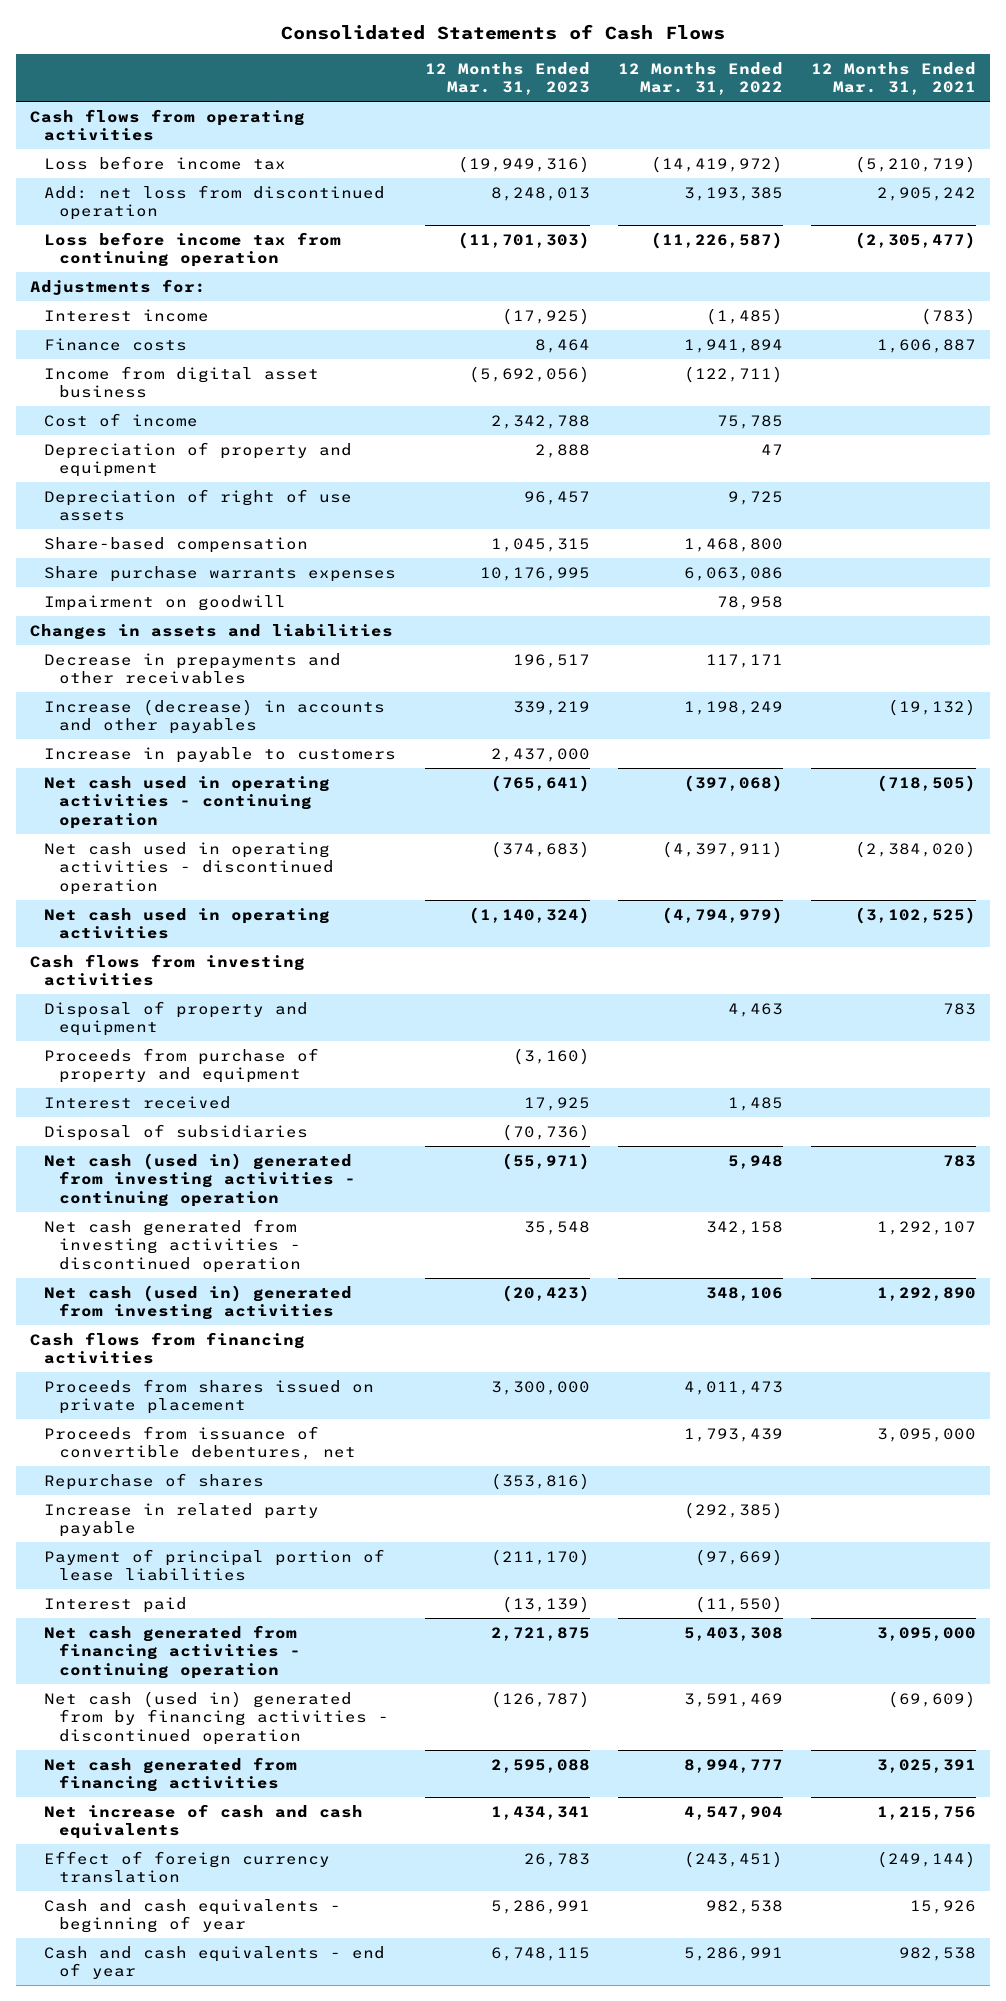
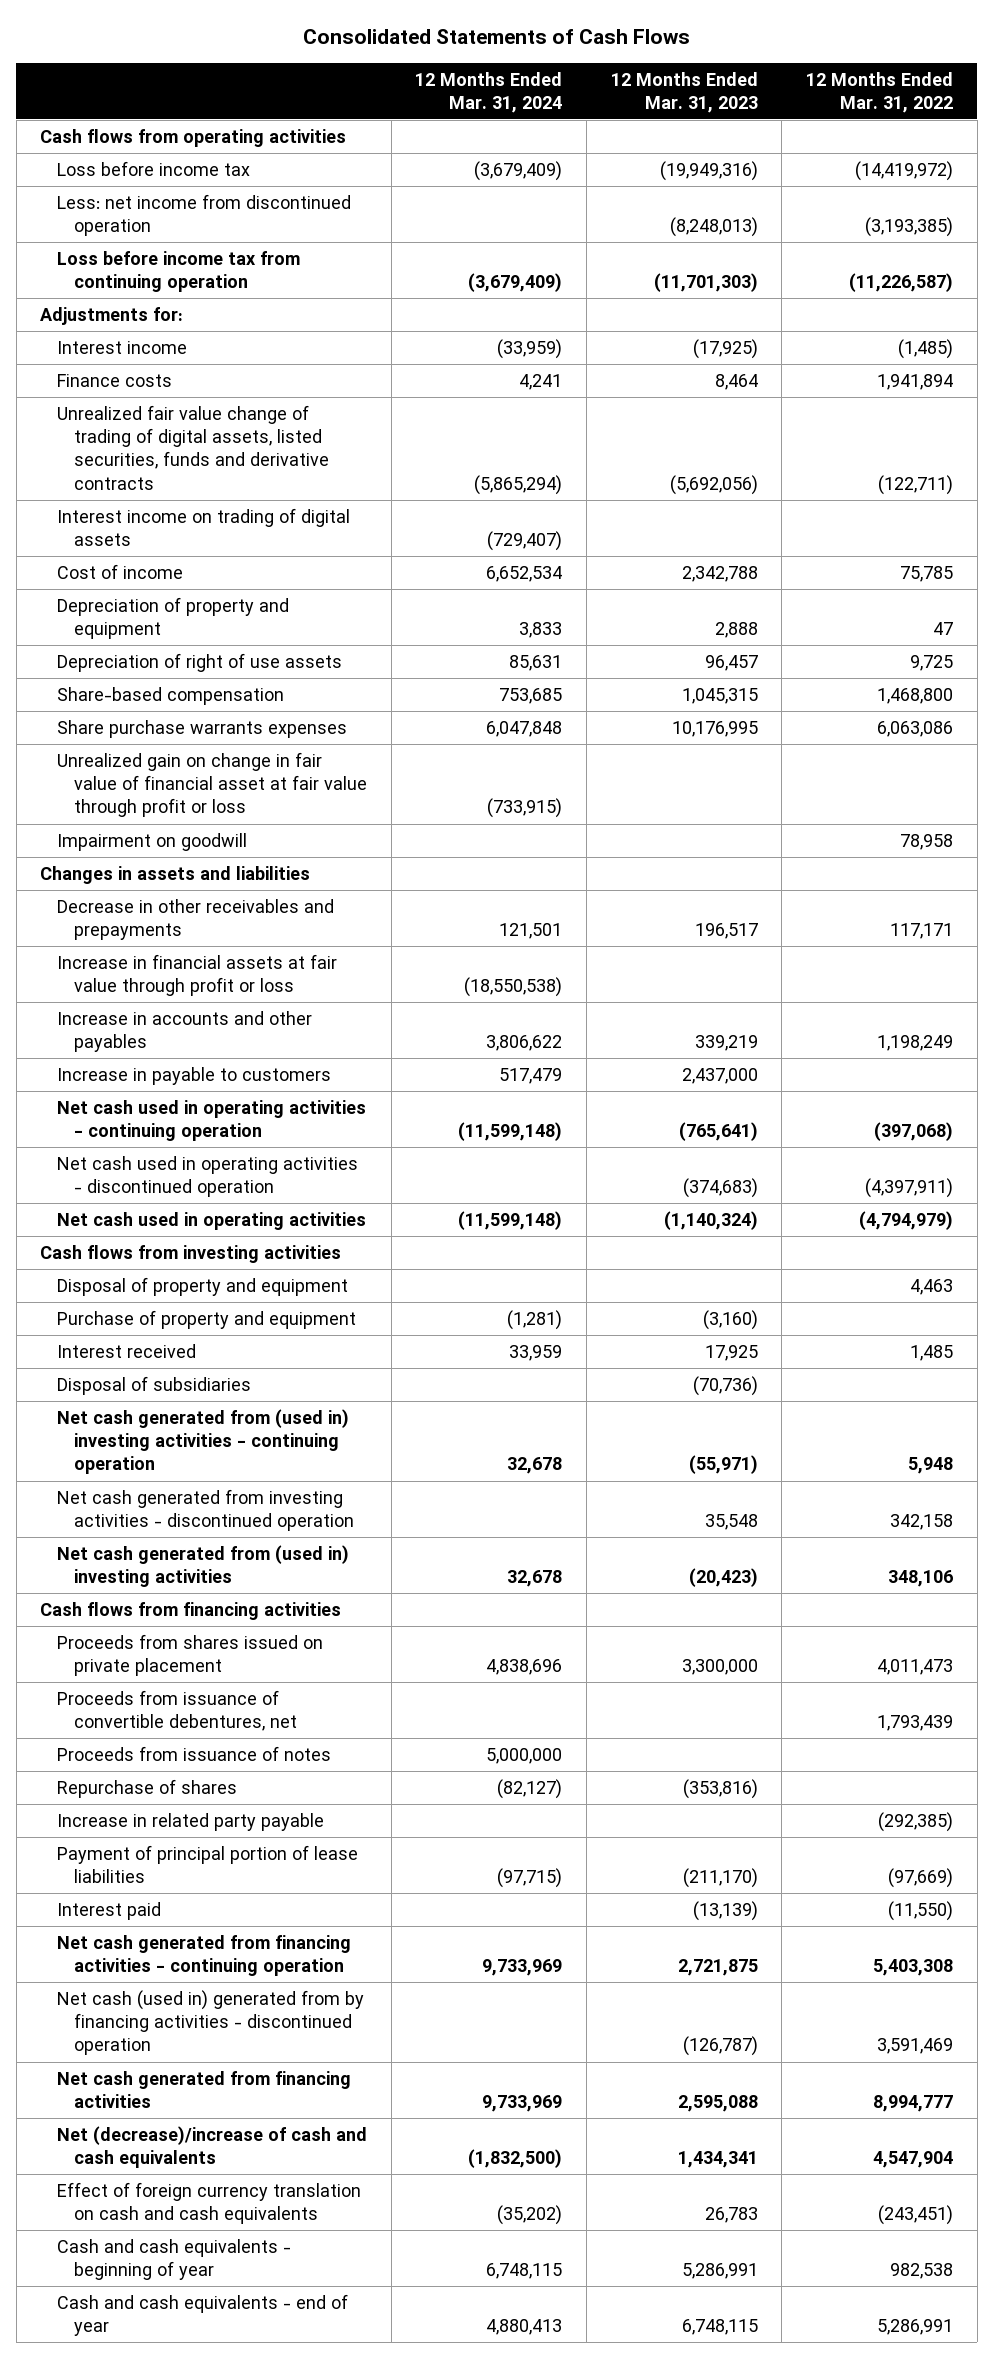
- | 12 Months Ended Mar. 31, 2023 | 12 Months Ended Mar. 31, 2022 | 12 Months Ended Mar. 31, 2021
+ | 12 Months Ended Mar. 31, 2024 | 12 Months Ended Mar. 31, 2023 | 12 Months Ended Mar. 31, 2022
- Add: net loss from discontinued operation | 8,248,013 | 3,193,385 | 2,905,242
+ Less: net income from discontinued operation | | (8,248,013) | (3,193,385)
- Income from digital asset business | (5,692,056) | (122,711) |
+ Unrealized fair value change of trading of digital assets, listed securities, funds and derivative contracts | (5,865,294) | (5,692,056) | (122,711)
+ Interest income on trading of digital assets | (729,407) | |
+ Unrealized gain on change in fair value of financial asset at fair value through profit or loss | (733,915) | |
- Decrease in prepayments and other receivables | 196,517 | 117,171 |
- Increase (decrease) in accounts and other payables | 339,219 | 1,198,249 | (19,132)
+ Decrease in other receivables and prepayments | 121,501 | 196,517 | 117,171
+ Increase in financial assets at fair value through profit or loss | (18,550,538) | |
+ Increase in accounts and other payables | 3,806,622 | 339,219 | 1,198,249
- Proceeds from purchase of property and equipment | (3,160) | |
+ Purchase of property and equipment | (1,281) | (3,160) |
- Net cash (used in) generated from investing activities - continuing operation | (55,971) | 5,948 | 783
+ Net cash generated from (used in) investing activities - continuing operation | 32,678 | (55,971) | 5,948
- Net cash (used in) generated from investing activities | (20,423) | 348,106 | 1,292,890
+ Net cash generated from (used in) investing activities | 32,678 | (20,423) | 348,106
+ Proceeds from issuance of notes | 5,000,000 | |
- Net increase of cash and cash equivalents | 1,434,341 | 4,547,904 | 1,215,756
- Effect of foreign currency translation | 26,783 | (243,451) | (249,144)
+ Net (decrease)/increase of cash and cash equivalents | (1,832,500) | 1,434,341 | 4,547,904
+ Effect of foreign currency translation on cash and cash equivalents | (35,202) | 26,783 | (243,451)

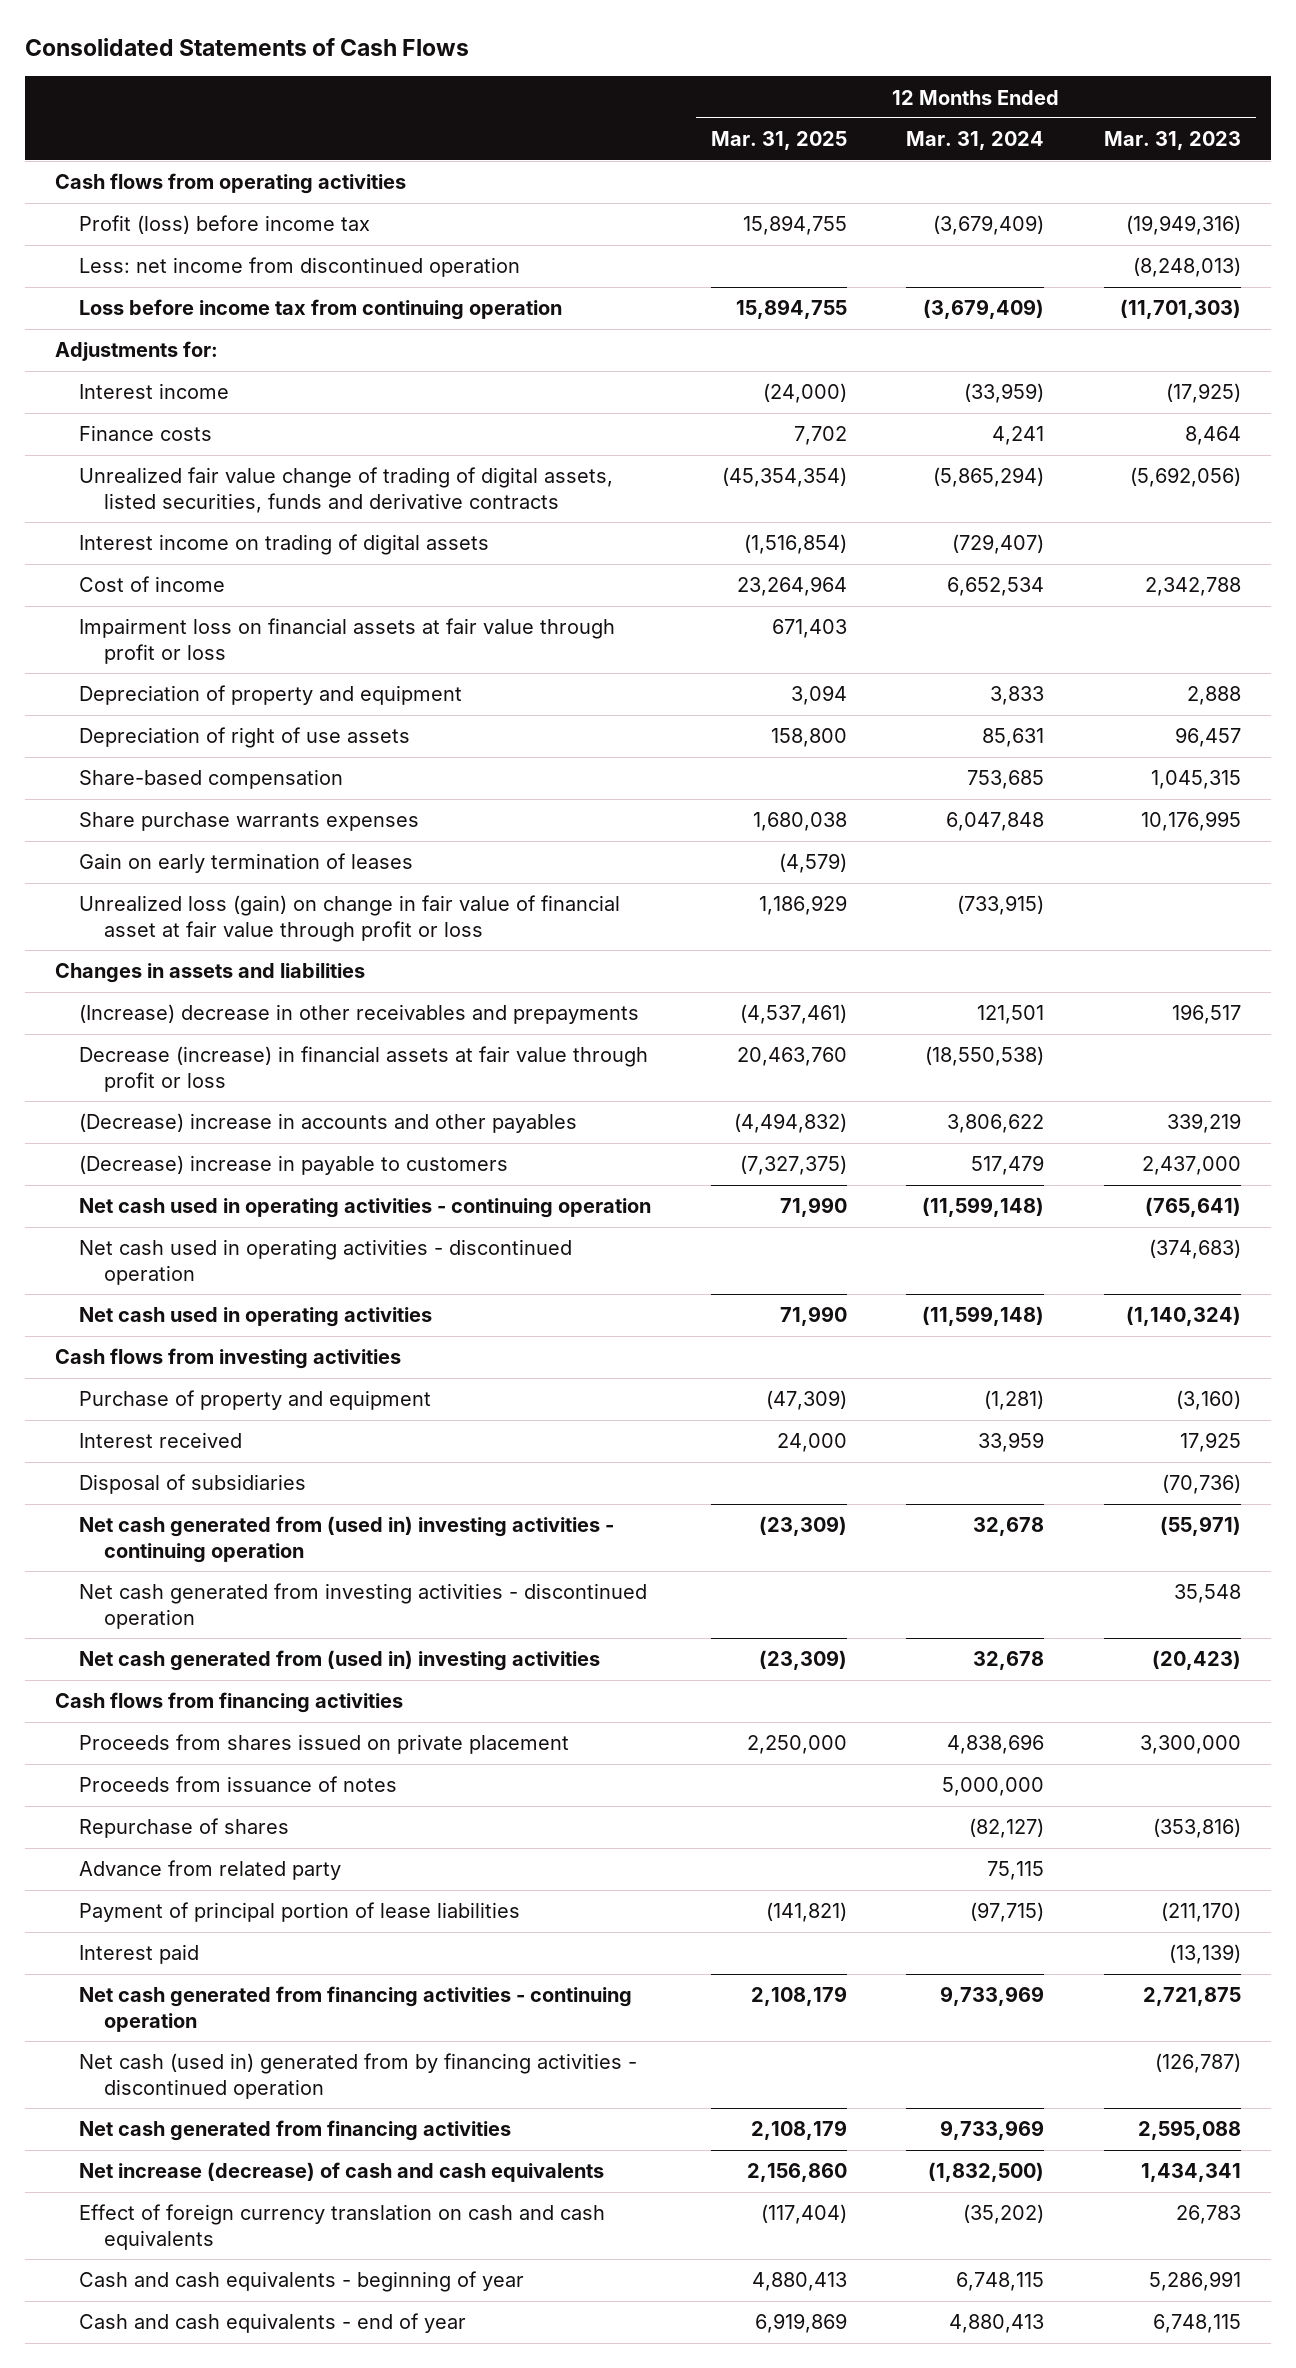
- | 12 Months Ended Mar. 31, 2024 | 12 Months Ended Mar. 31, 2023 | 12 Months Ended Mar. 31, 2022
+ | 12 Months Ended Mar. 31, 2025 | 12 Months Ended Mar. 31, 2024 | 12 Months Ended Mar. 31, 2023
- Loss before income tax | (3,679,409) | (19,949,316) | (14,419,972)
+ Profit (loss) before income tax | 15,894,755 | (3,679,409) | (19,949,316)
+ Impairment loss on financial assets at fair value through profit or loss | 671,403 | |
- Unrealized gain on change in fair value of financial asset at fair value through profit or loss | (733,915) | |
- Impairment on goodwill | | | 78,958
+ Gain on early termination of leases | (4,579) | |
+ Unrealized loss (gain) on change in fair value of financial asset at fair value through profit or loss | 1,186,929 | (733,915) |
- Decrease in other receivables and prepayments | 121,501 | 196,517 | 117,171
- Increase in financial assets at fair value through profit or loss | (18,550,538) | |
- Increase in accounts and other payables | 3,806,622 | 339,219 | 1,198,249
- Increase in payable to customers | 517,479 | 2,437,000 |
+ (Increase) decrease in other receivables and prepayments | (4,537,461) | 121,501 | 196,517
+ Decrease (increase) in financial assets at fair value through profit or loss | 20,463,760 | (18,550,538) |
+ (Decrease) increase in accounts and other payables | (4,494,832) | 3,806,622 | 339,219
+ (Decrease) increase in payable to customers | (7,327,375) | 517,479 | 2,437,000
- Disposal of property and equipment | | | 4,463
- Proceeds from issuance of convertible debentures, net | | | 1,793,439
- Increase in related party payable | | | (292,385)
+ Advance from related party | | 75,115 |
- Net (decrease)/increase of cash and cash equivalents | (1,832,500) | 1,434,341 | 4,547,904
+ Net increase (decrease) of cash and cash equivalents | 2,156,860 | (1,832,500) | 1,434,341

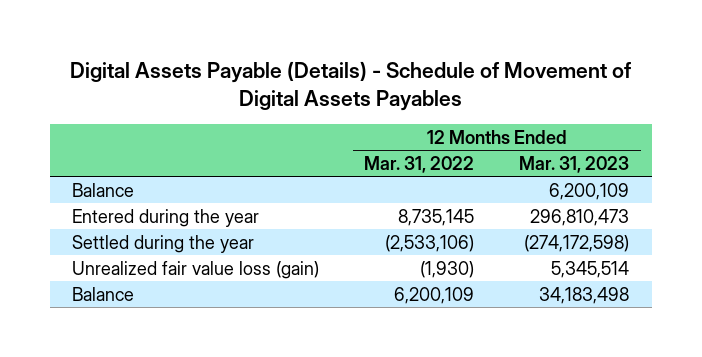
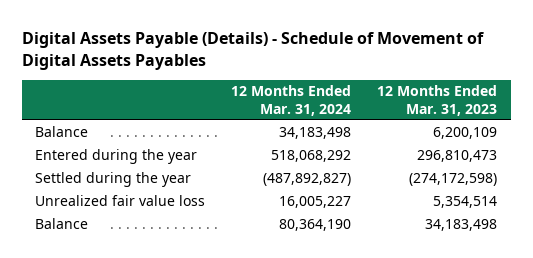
- | 12 Months Ended Mar. 31, 2022 | 12 Months Ended Mar. 31, 2023
+ | 12 Months Ended Mar. 31, 2024 | 12 Months Ended Mar. 31, 2023
- Unrealized fair value loss (gain) | (1,930) | 5,345,514
+ Unrealized fair value loss | 16,005,227 | 5,354,514

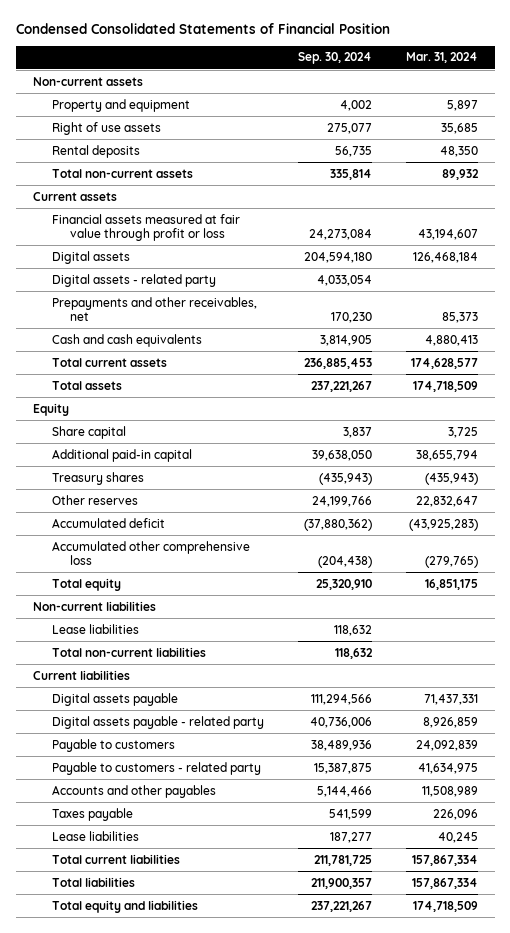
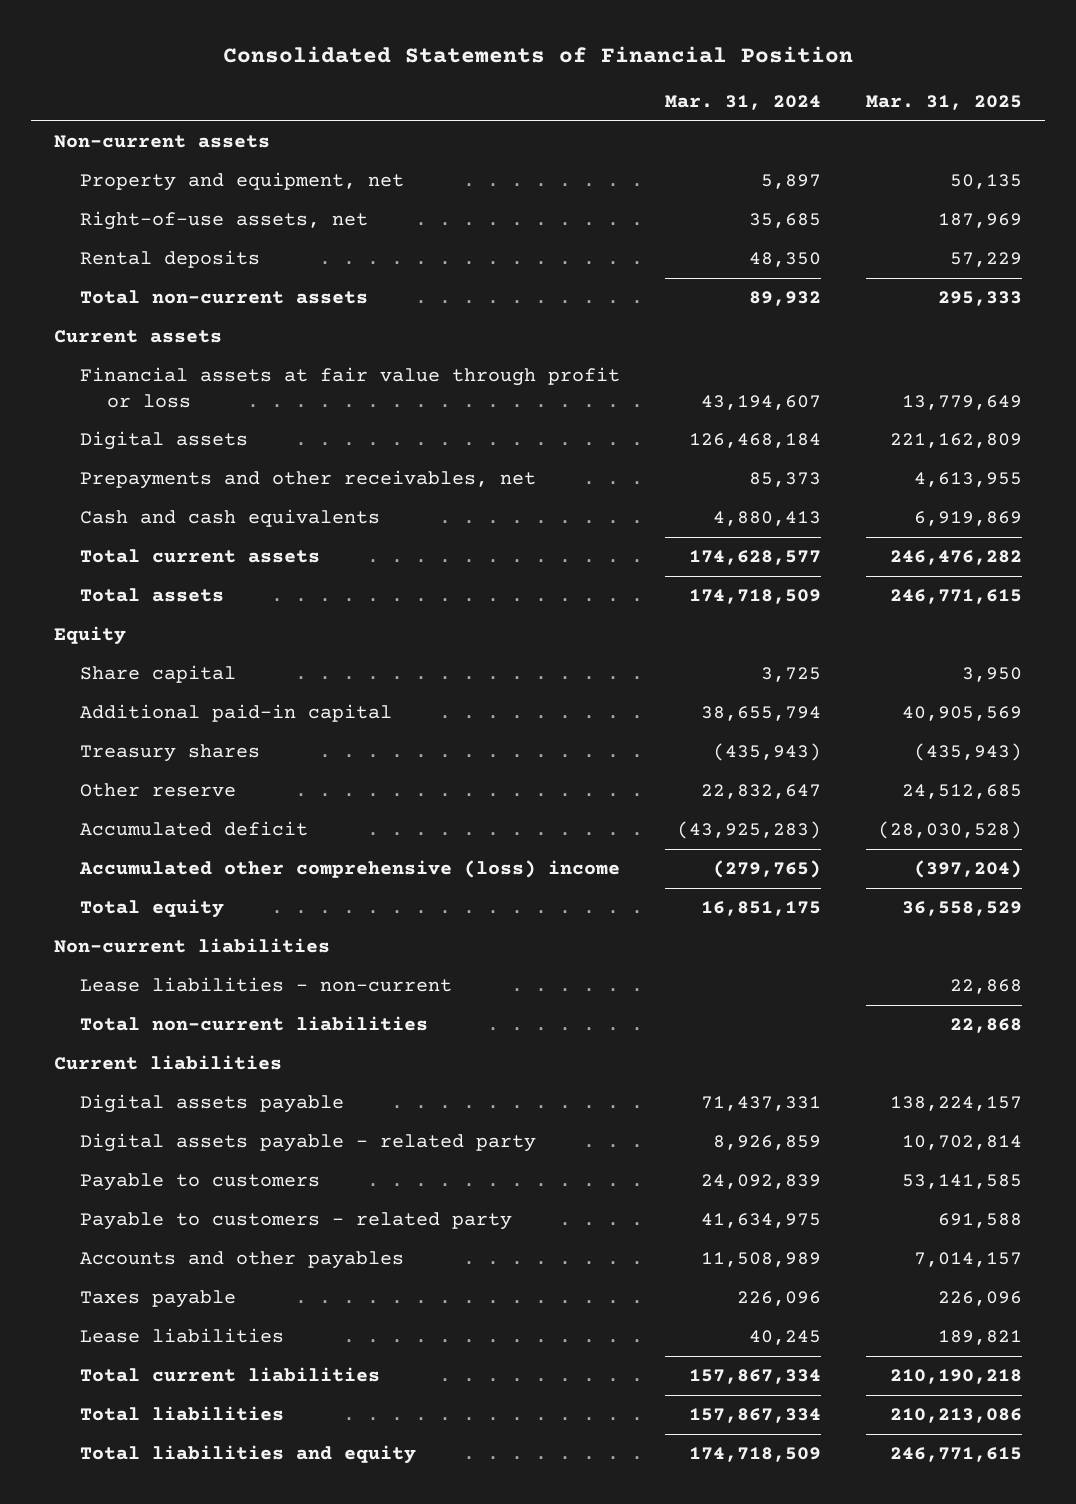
- Condensed Consolidated Statements of Financial Position
+ Consolidated Statements of Financial Position
- | Sep. 30, 2024 | Mar. 31, 2024
+ | Mar. 31, 2024 | Mar. 31, 2025
- Property and equipment | 4,002 | 5,897
- Right of use assets | 275,077 | 35,685
+ Property and equipment, net | 5,897 | 50,135
+ Right-of-use assets, net | 35,685 | 187,969
- Financial assets measured at fair value through profit or loss | 24,273,084 | 43,194,607
+ Financial assets at fair value through profit or loss | 43,194,607 | 13,779,649
- Digital assets - related party | 4,033,054 |
- Other reserves | 24,199,766 | 22,832,647
+ Other reserve | 22,832,647 | 24,512,685
- Accumulated other comprehensive loss | (204,438) | (279,765)
+ Accumulated other comprehensive (loss) income | (279,765) | (397,204)
- Lease liabilities | 118,632 |
+ Lease liabilities - non-current | | 22,868
- Total equity and liabilities | 237,221,267 | 174,718,509
+ Total liabilities and equity | 174,718,509 | 246,771,615

